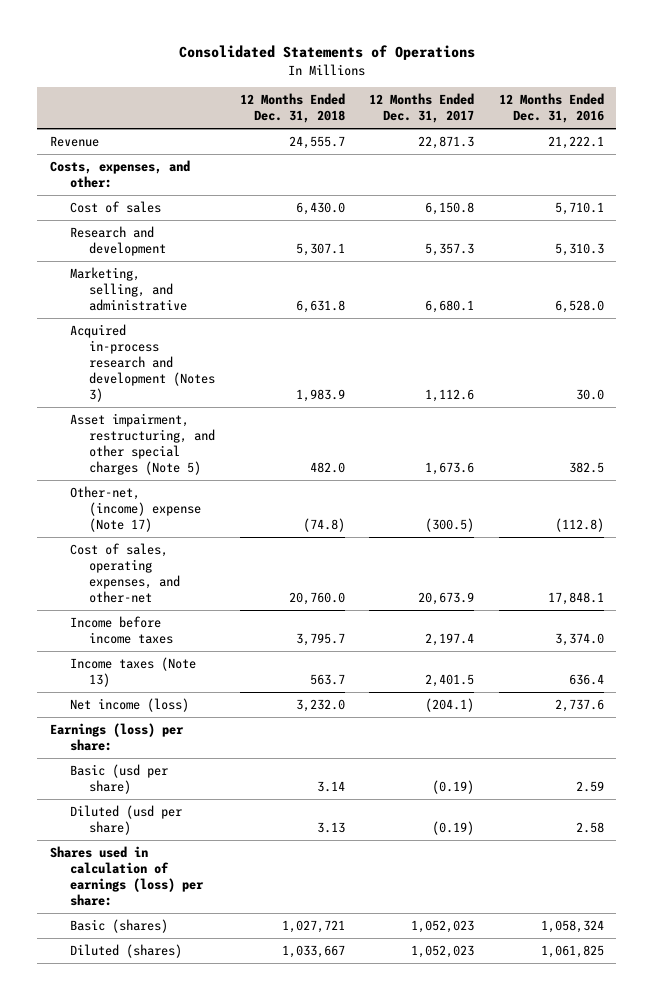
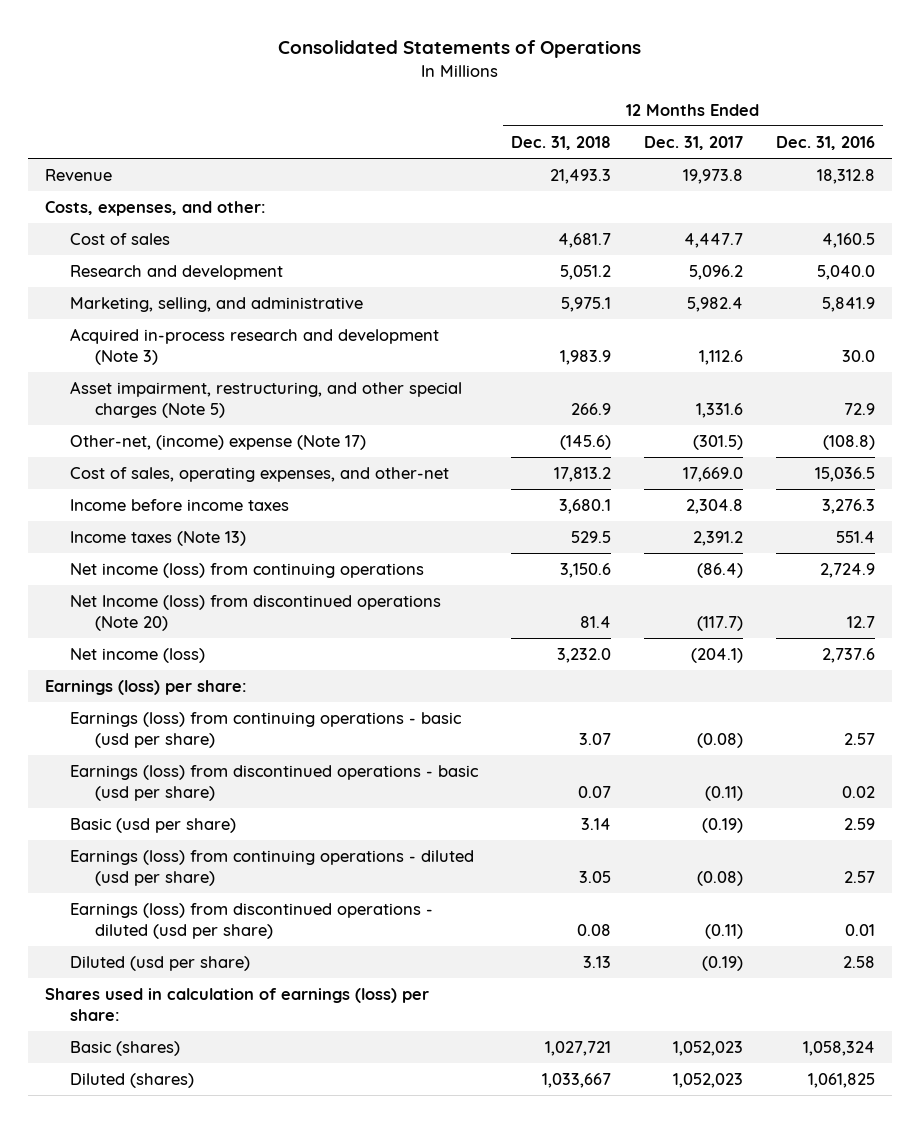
- Revenue | 24,555.7 | 22,871.3 | 21,222.1
+ Revenue | 21,493.3 | 19,973.8 | 18,312.8
- Cost of sales | 6,430.0 | 6,150.8 | 5,710.1
- Research and development | 5,307.1 | 5,357.3 | 5,310.3
- Marketing, selling, and administrative | 6,631.8 | 6,680.1 | 6,528.0
- Acquired in-process research and development (Notes 3) | 1,983.9 | 1,112.6 | 30.0
- Asset impairment, restructuring, and other special charges (Note 5) | 482.0 | 1,673.6 | 382.5
- Other-net, (income) expense (Note 17) | (74.8) | (300.5) | (112.8)
- Cost of sales, operating expenses, and other-net | 20,760.0 | 20,673.9 | 17,848.1
- Income before income taxes | 3,795.7 | 2,197.4 | 3,374.0
- Income taxes (Note 13) | 563.7 | 2,401.5 | 636.4
+ Cost of sales | 4,681.7 | 4,447.7 | 4,160.5
+ Research and development | 5,051.2 | 5,096.2 | 5,040.0
+ Marketing, selling, and administrative | 5,975.1 | 5,982.4 | 5,841.9
+ Acquired in-process research and development (Note 3) | 1,983.9 | 1,112.6 | 30.0
+ Asset impairment, restructuring, and other special charges (Note 5) | 266.9 | 1,331.6 | 72.9
+ Other-net, (income) expense (Note 17) | (145.6) | (301.5) | (108.8)
+ Cost of sales, operating expenses, and other-net | 17,813.2 | 17,669.0 | 15,036.5
+ Income before income taxes | 3,680.1 | 2,304.8 | 3,276.3
+ Income taxes (Note 13) | 529.5 | 2,391.2 | 551.4
+ Net income (loss) from continuing operations | 3,150.6 | (86.4) | 2,724.9
+ Net Income (loss) from discontinued operations (Note 20) | 81.4 | (117.7) | 12.7
+ Earnings (loss) from continuing operations - basic (usd per share) | 3.07 | (0.08) | 2.57
+ Earnings (loss) from discontinued operations - basic (usd per share) | 0.07 | (0.11) | 0.02
+ Earnings (loss) from continuing operations - diluted (usd per share) | 3.05 | (0.08) | 2.57
+ Earnings (loss) from discontinued operations - diluted (usd per share) | 0.08 | (0.11) | 0.01

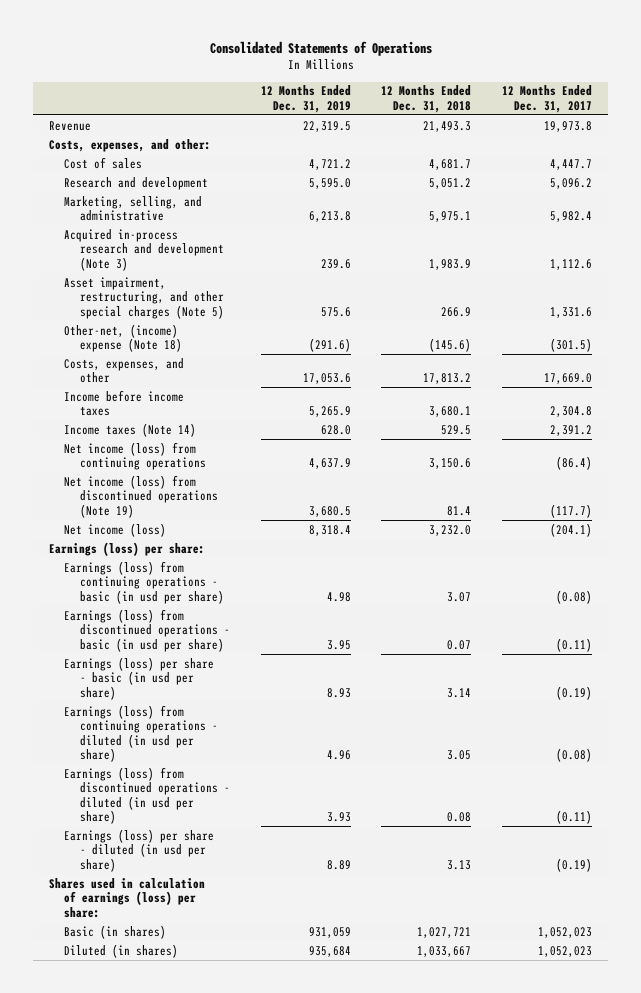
- | 12 Months Ended Dec. 31, 2018 | 12 Months Ended Dec. 31, 2017 | 12 Months Ended Dec. 31, 2016
+ | 12 Months Ended Dec. 31, 2019 | 12 Months Ended Dec. 31, 2018 | 12 Months Ended Dec. 31, 2017
- Other-net, (income) expense (Note 17) | (145.6) | (301.5) | (108.8)
- Cost of sales, operating expenses, and other-net | 17,813.2 | 17,669.0 | 15,036.5
+ Other-net, (income) expense (Note 18) | (291.6) | (145.6) | (301.5)
+ Costs, expenses, and other | 17,053.6 | 17,813.2 | 17,669.0
- Income taxes (Note 13) | 529.5 | 2,391.2 | 551.4
+ Income taxes (Note 14) | 628.0 | 529.5 | 2,391.2
- Net Income (loss) from discontinued operations (Note 20) | 81.4 | (117.7) | 12.7
+ Net income (loss) from discontinued operations (Note 19) | 3,680.5 | 81.4 | (117.7)
- Earnings (loss) from continuing operations - basic (usd per share) | 3.07 | (0.08) | 2.57
- Earnings (loss) from discontinued operations - basic (usd per share) | 0.07 | (0.11) | 0.02
- Basic (usd per share) | 3.14 | (0.19) | 2.59
- Earnings (loss) from continuing operations - diluted (usd per share) | 3.05 | (0.08) | 2.57
- Earnings (loss) from discontinued operations - diluted (usd per share) | 0.08 | (0.11) | 0.01
- Diluted (usd per share) | 3.13 | (0.19) | 2.58
+ Earnings (loss) from continuing operations - basic (in usd per share) | 4.98 | 3.07 | (0.08)
+ Earnings (loss) from discontinued operations - basic (in usd per share) | 3.95 | 0.07 | (0.11)
+ Earnings (loss) per share - basic (in usd per share) | 8.93 | 3.14 | (0.19)
+ Earnings (loss) from continuing operations - diluted (in usd per share) | 4.96 | 3.05 | (0.08)
+ Earnings (loss) from discontinued operations - diluted (in usd per share) | 3.93 | 0.08 | (0.11)
+ Earnings (loss) per share - diluted (in usd per share) | 8.89 | 3.13 | (0.19)
- Basic (shares) | 1,027,721 | 1,052,023 | 1,058,324
- Diluted (shares) | 1,033,667 | 1,052,023 | 1,061,825
+ Basic (in shares) | 931,059 | 1,027,721 | 1,052,023
+ Diluted (in shares) | 935,684 | 1,033,667 | 1,052,023

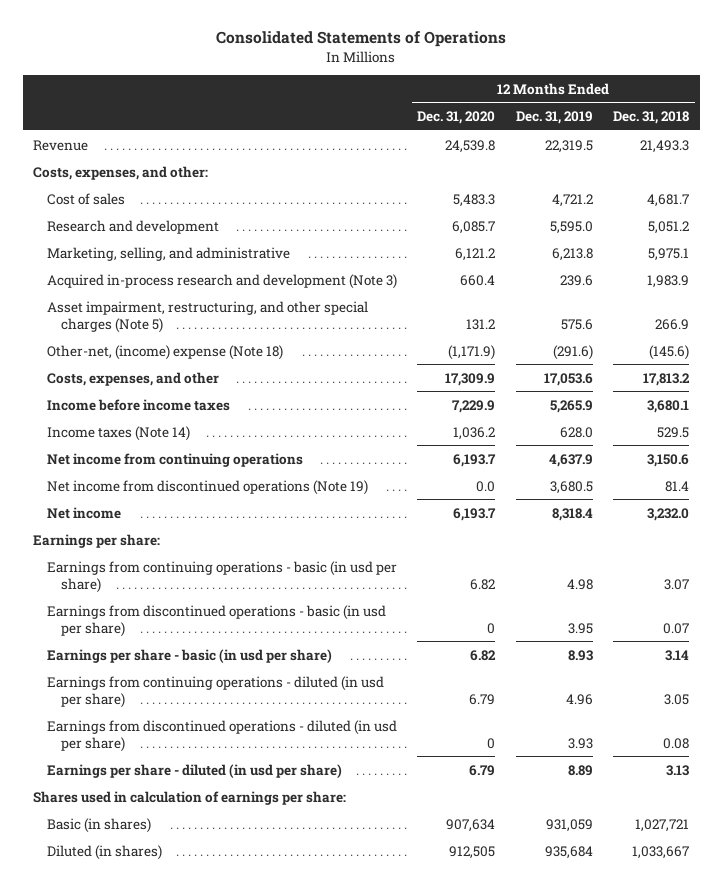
- | 12 Months Ended Dec. 31, 2019 | 12 Months Ended Dec. 31, 2018 | 12 Months Ended Dec. 31, 2017
+ | 12 Months Ended Dec. 31, 2020 | 12 Months Ended Dec. 31, 2019 | 12 Months Ended Dec. 31, 2018
- Net income (loss) from continuing operations | 4,637.9 | 3,150.6 | (86.4)
- Net income (loss) from discontinued operations (Note 19) | 3,680.5 | 81.4 | (117.7)
- Net income (loss) | 8,318.4 | 3,232.0 | (204.1)
- Earnings (loss) per share:
- Earnings (loss) from continuing operations - basic (in usd per share) | 4.98 | 3.07 | (0.08)
- Earnings (loss) from discontinued operations - basic (in usd per share) | 3.95 | 0.07 | (0.11)
- Earnings (loss) per share - basic (in usd per share) | 8.93 | 3.14 | (0.19)
- Earnings (loss) from continuing operations - diluted (in usd per share) | 4.96 | 3.05 | (0.08)
- Earnings (loss) from discontinued operations - diluted (in usd per share) | 3.93 | 0.08 | (0.11)
- Earnings (loss) per share - diluted (in usd per share) | 8.89 | 3.13 | (0.19)
- Shares used in calculation of earnings (loss) per share:
+ Net income from continuing operations | 6,193.7 | 4,637.9 | 3,150.6
+ Net income from discontinued operations (Note 19) | 0.0 | 3,680.5 | 81.4
+ Net income | 6,193.7 | 8,318.4 | 3,232.0
+ Earnings per share:
+ Earnings from continuing operations - basic (in usd per share) | 6.82 | 4.98 | 3.07
+ Earnings from discontinued operations - basic (in usd per share) | 0 | 3.95 | 0.07
+ Earnings per share - basic (in usd per share) | 6.82 | 8.93 | 3.14
+ Earnings from continuing operations - diluted (in usd per share) | 6.79 | 4.96 | 3.05
+ Earnings from discontinued operations - diluted (in usd per share) | 0 | 3.93 | 0.08
+ Earnings per share - diluted (in usd per share) | 6.79 | 8.89 | 3.13
+ Shares used in calculation of earnings per share:

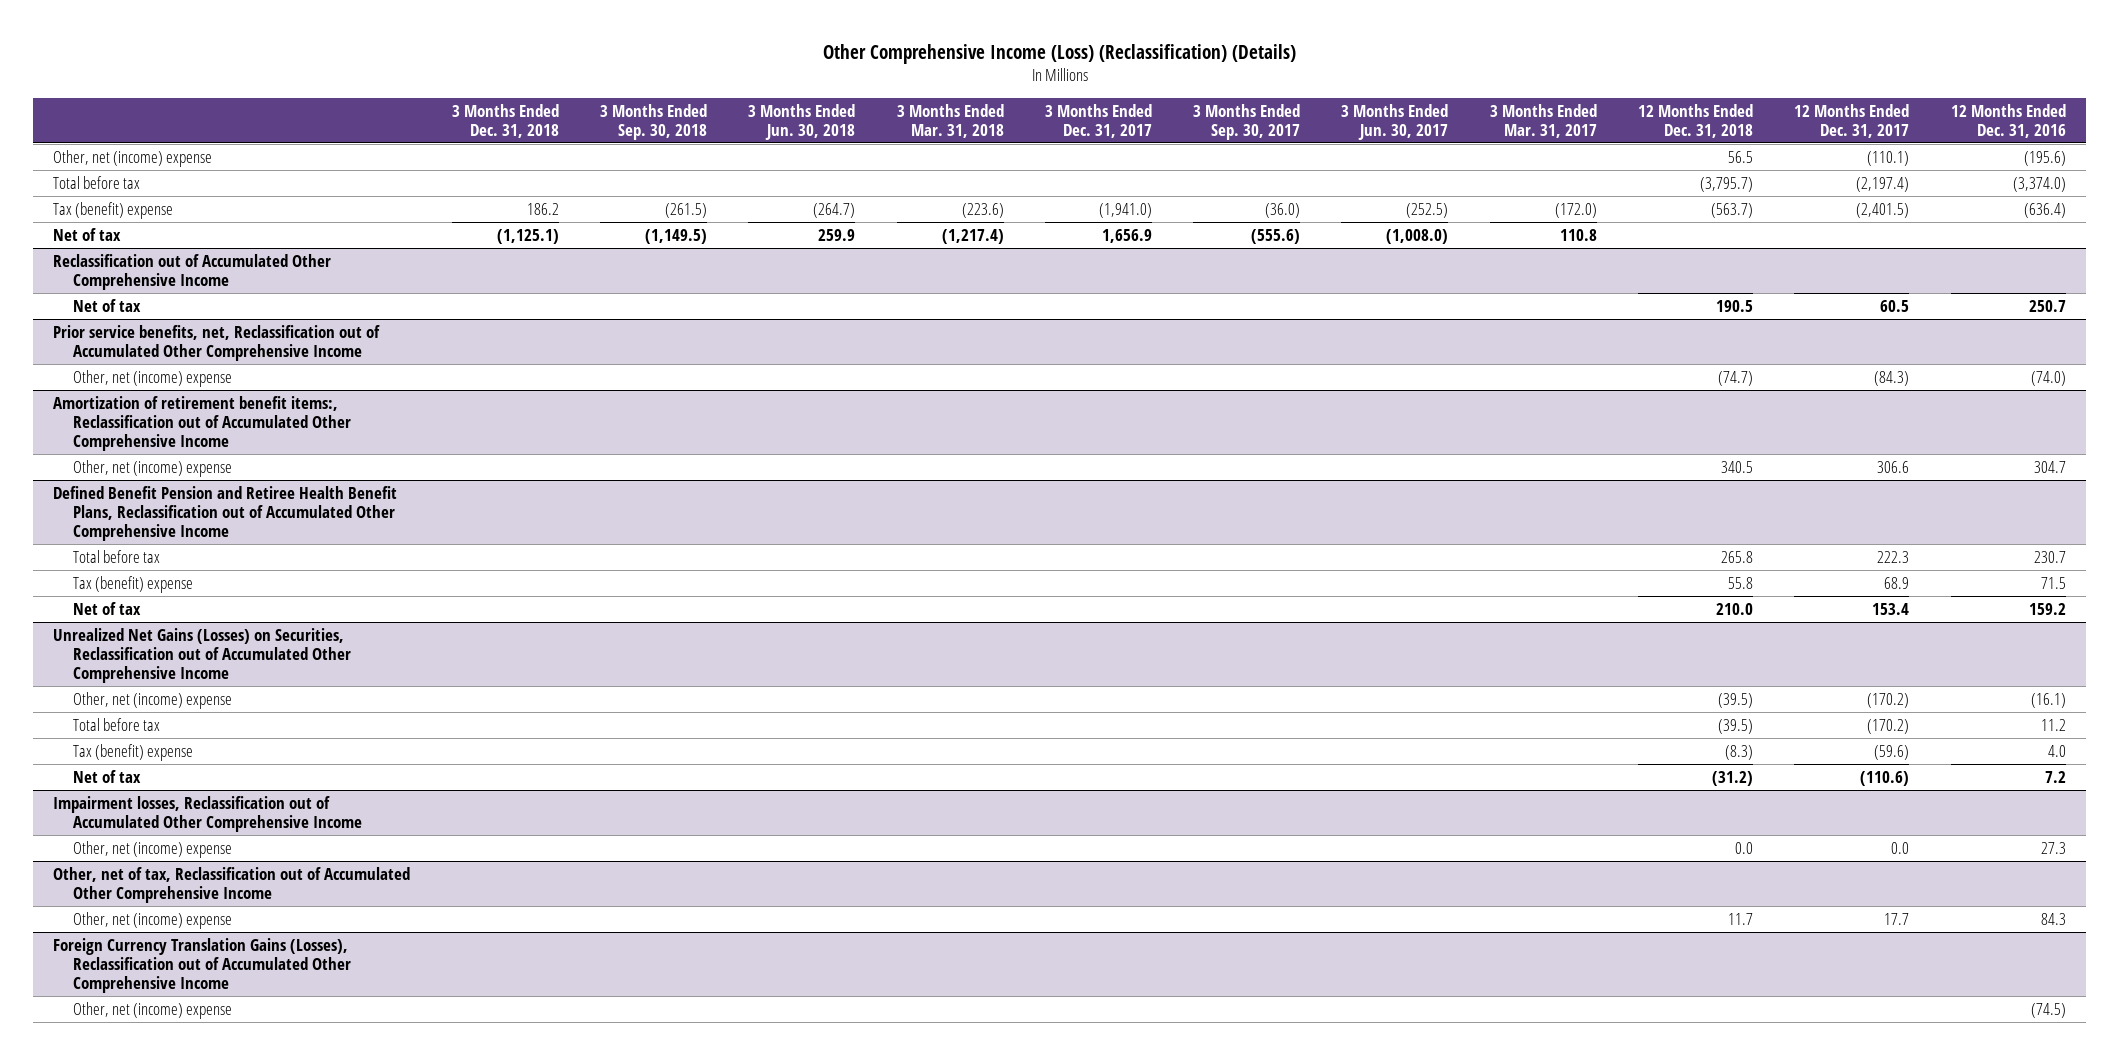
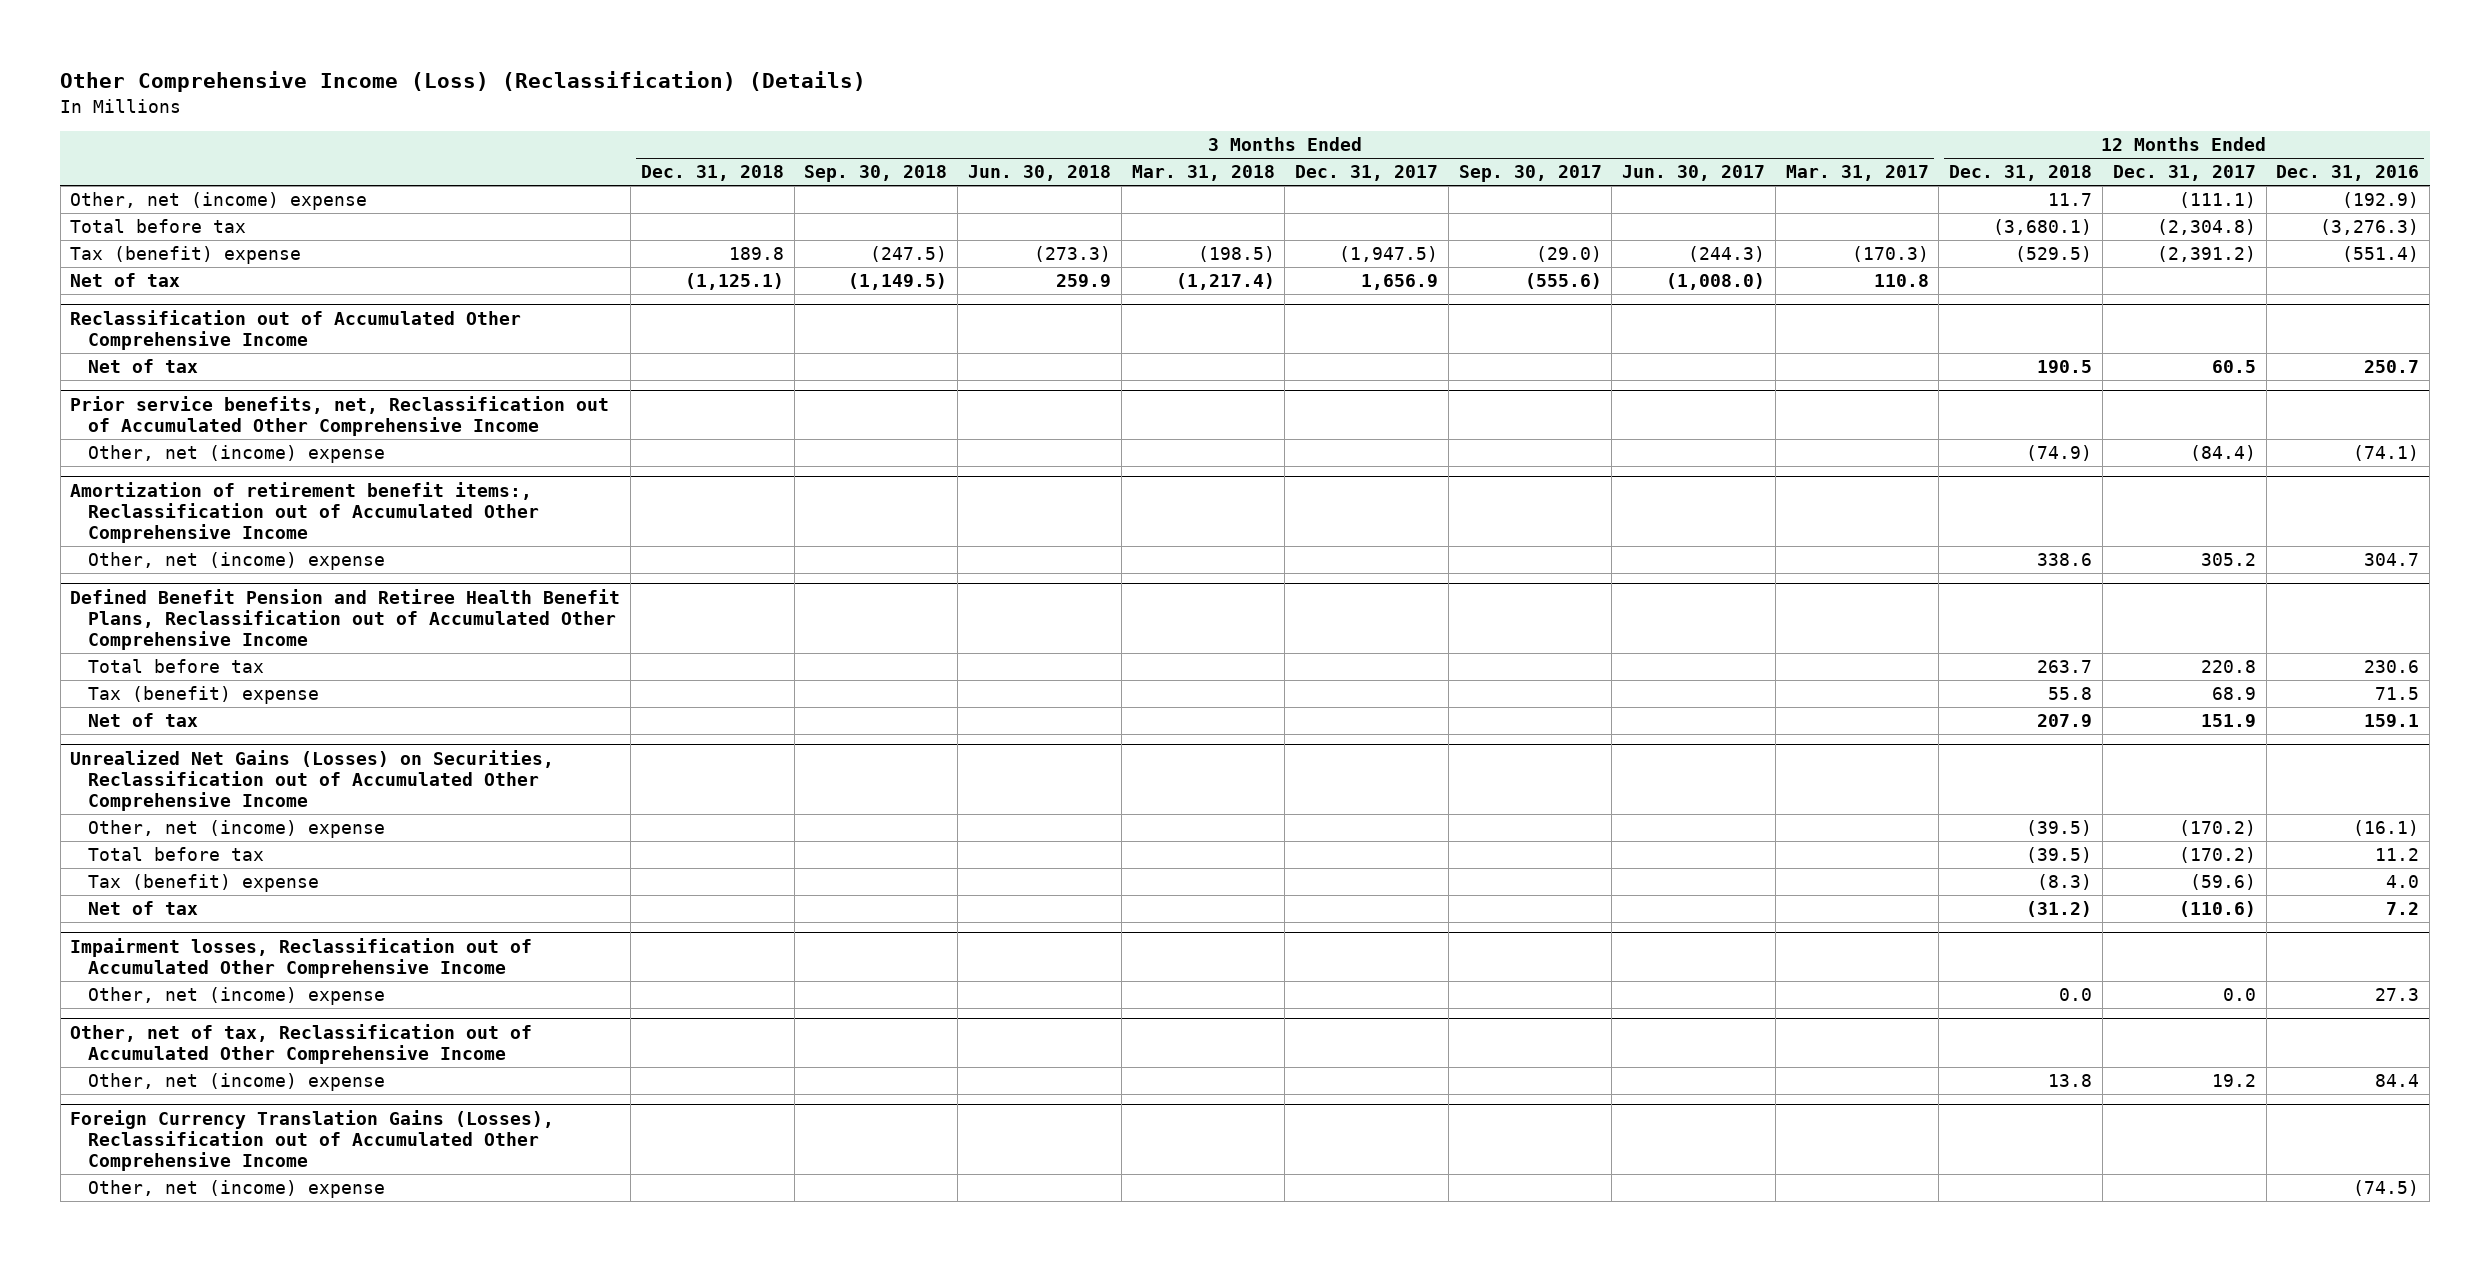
- Other, net (income) expense | | | | | | | | | 56.5 | (110.1) | (195.6)
- Total before tax | | | | | | | | | (3,795.7) | (2,197.4) | (3,374.0)
- Tax (benefit) expense | 186.2 | (261.5) | (264.7) | (223.6) | (1,941.0) | (36.0) | (252.5) | (172.0) | (563.7) | (2,401.5) | (636.4)
+ Other, net (income) expense | | | | | | | | | 11.7 | (111.1) | (192.9)
+ Total before tax | | | | | | | | | (3,680.1) | (2,304.8) | (3,276.3)
+ Tax (benefit) expense | 189.8 | (247.5) | (273.3) | (198.5) | (1,947.5) | (29.0) | (244.3) | (170.3) | (529.5) | (2,391.2) | (551.4)
@ Prior service benefits, net, Reclassification out of Accumulated Other Comprehensive Income
- Other, net (income) expense | | | | | | | | | (74.7) | (84.3) | (74.0)
+ Other, net (income) expense | | | | | | | | | (74.9) | (84.4) | (74.1)
@ Amortization of retirement benefit items:, Reclassification out of Accumulated Other Comprehensive Income
- Other, net (income) expense | | | | | | | | | 340.5 | 306.6 | 304.7
+ Other, net (income) expense | | | | | | | | | 338.6 | 305.2 | 304.7
@ Defined Benefit Pension and Retiree Health Benefit Plans, Reclassification out of Accumulated Other Comprehensive Income
- Total before tax | | | | | | | | | 265.8 | 222.3 | 230.7
+ Total before tax | | | | | | | | | 263.7 | 220.8 | 230.6
- Net of tax | | | | | | | | | 210.0 | 153.4 | 159.2
+ Net of tax | | | | | | | | | 207.9 | 151.9 | 159.1
@ Other, net of tax, Reclassification out of Accumulated Other Comprehensive Income
- Other, net (income) expense | | | | | | | | | 11.7 | 17.7 | 84.3
+ Other, net (income) expense | | | | | | | | | 13.8 | 19.2 | 84.4

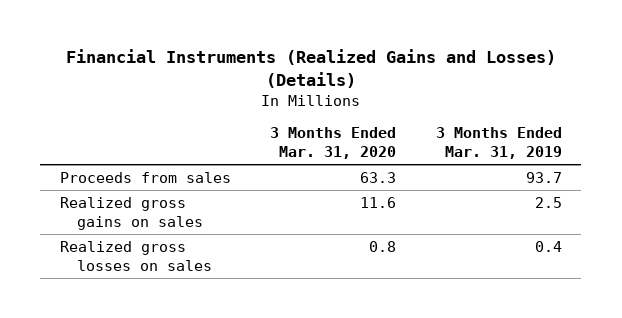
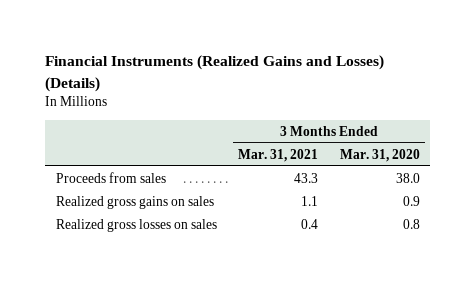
- | 3 Months Ended Mar. 31, 2020 | 3 Months Ended Mar. 31, 2019
+ | 3 Months Ended Mar. 31, 2021 | 3 Months Ended Mar. 31, 2020
- Proceeds from sales | 63.3 | 93.7
- Realized gross gains on sales | 11.6 | 2.5
+ Proceeds from sales | 43.3 | 38.0
+ Realized gross gains on sales | 1.1 | 0.9

